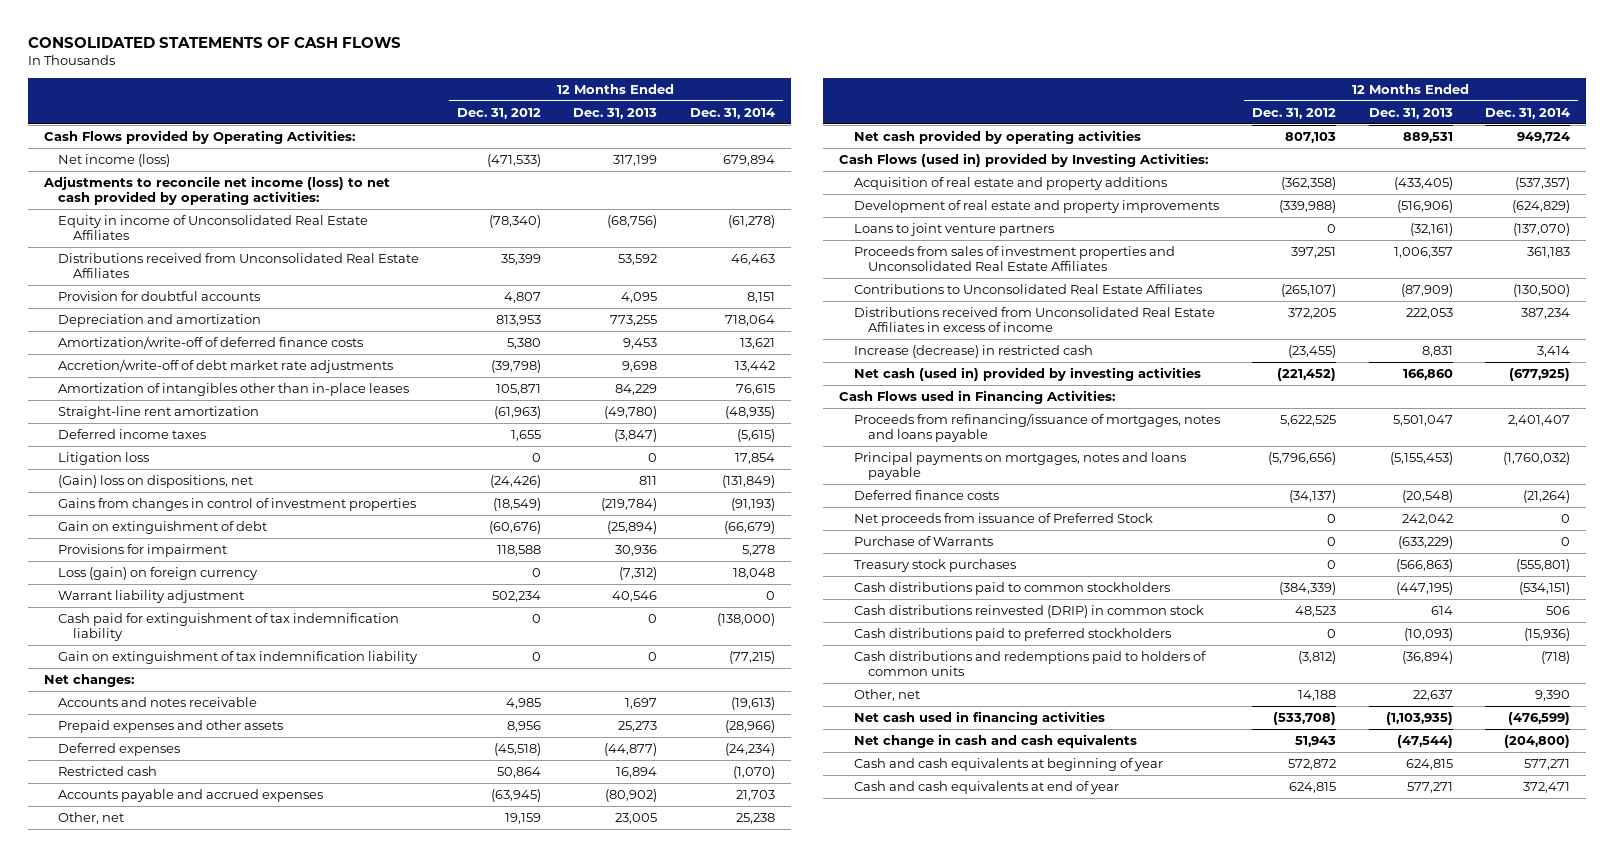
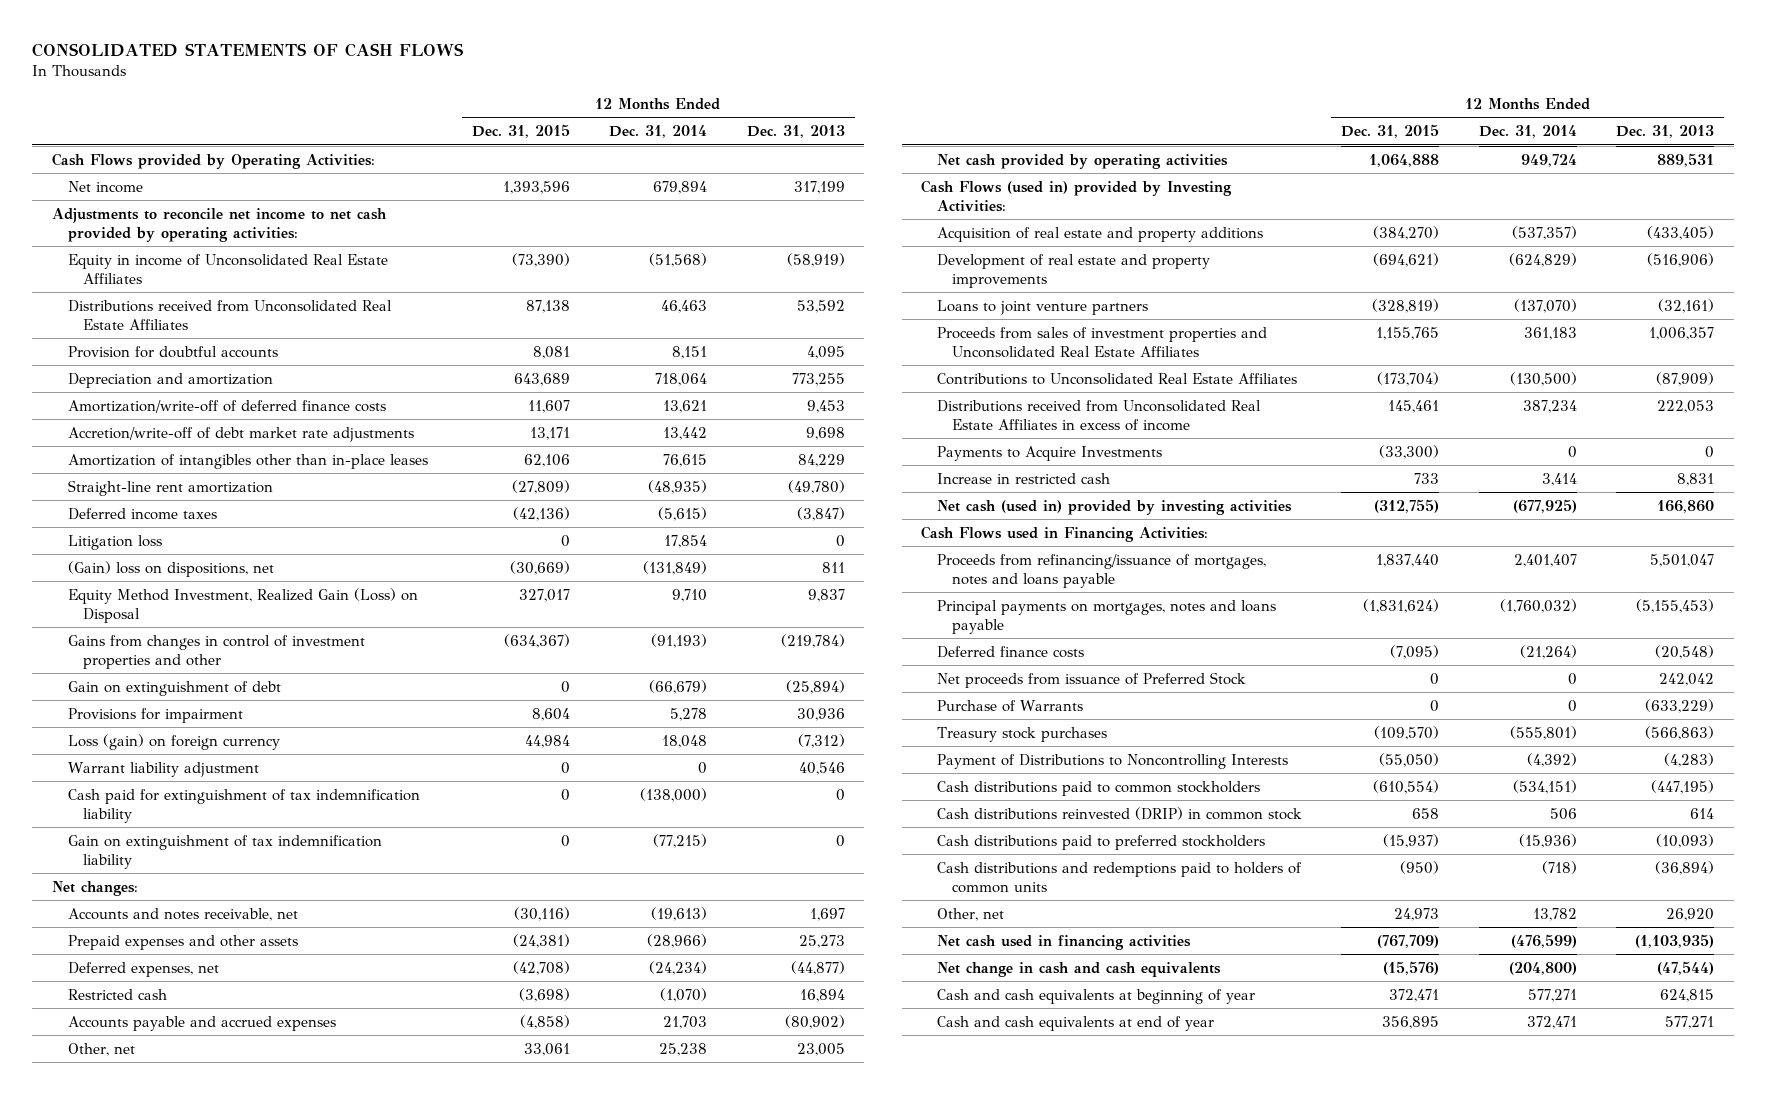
- | 12 Months Ended Dec. 31, 2012 | 12 Months Ended Dec. 31, 2013 | 12 Months Ended Dec. 31, 2014
+ | 12 Months Ended Dec. 31, 2015 | 12 Months Ended Dec. 31, 2014 | 12 Months Ended Dec. 31, 2013
- Net income (loss) | (471,533) | 317,199 | 679,894
- Adjustments to reconcile net income (loss) to net cash provided by operating activities:
- Equity in income of Unconsolidated Real Estate Affiliates | (78,340) | (68,756) | (61,278)
+ Net income | 1,393,596 | 679,894 | 317,199
+ Adjustments to reconcile net income to net cash provided by operating activities:
+ Equity in income of Unconsolidated Real Estate Affiliates | (73,390) | (51,568) | (58,919)
- Gains from changes in control of investment properties | (18,549) | (219,784) | (91,193)
+ Equity Method Investment, Realized Gain (Loss) on Disposal | 327,017 | 9,710 | 9,837
+ Gains from changes in control of investment properties and other | (634,367) | (91,193) | (219,784)
- Accounts and notes receivable | 4,985 | 1,697 | (19,613)
+ Accounts and notes receivable, net | (30,116) | (19,613) | 1,697
- Deferred expenses | (45,518) | (44,877) | (24,234)
+ Deferred expenses, net | (42,708) | (24,234) | (44,877)
- Increase (decrease) in restricted cash | (23,455) | 8,831 | 3,414
+ Payments to Acquire Investments | (33,300) | 0 | 0
+ Increase in restricted cash | 733 | 3,414 | 8,831
+ Payment of Distributions to Noncontrolling Interests | (55,050) | (4,392) | (4,283)
- Other, net | 14,188 | 22,637 | 9,390
+ Other, net | 24,973 | 13,782 | 26,920

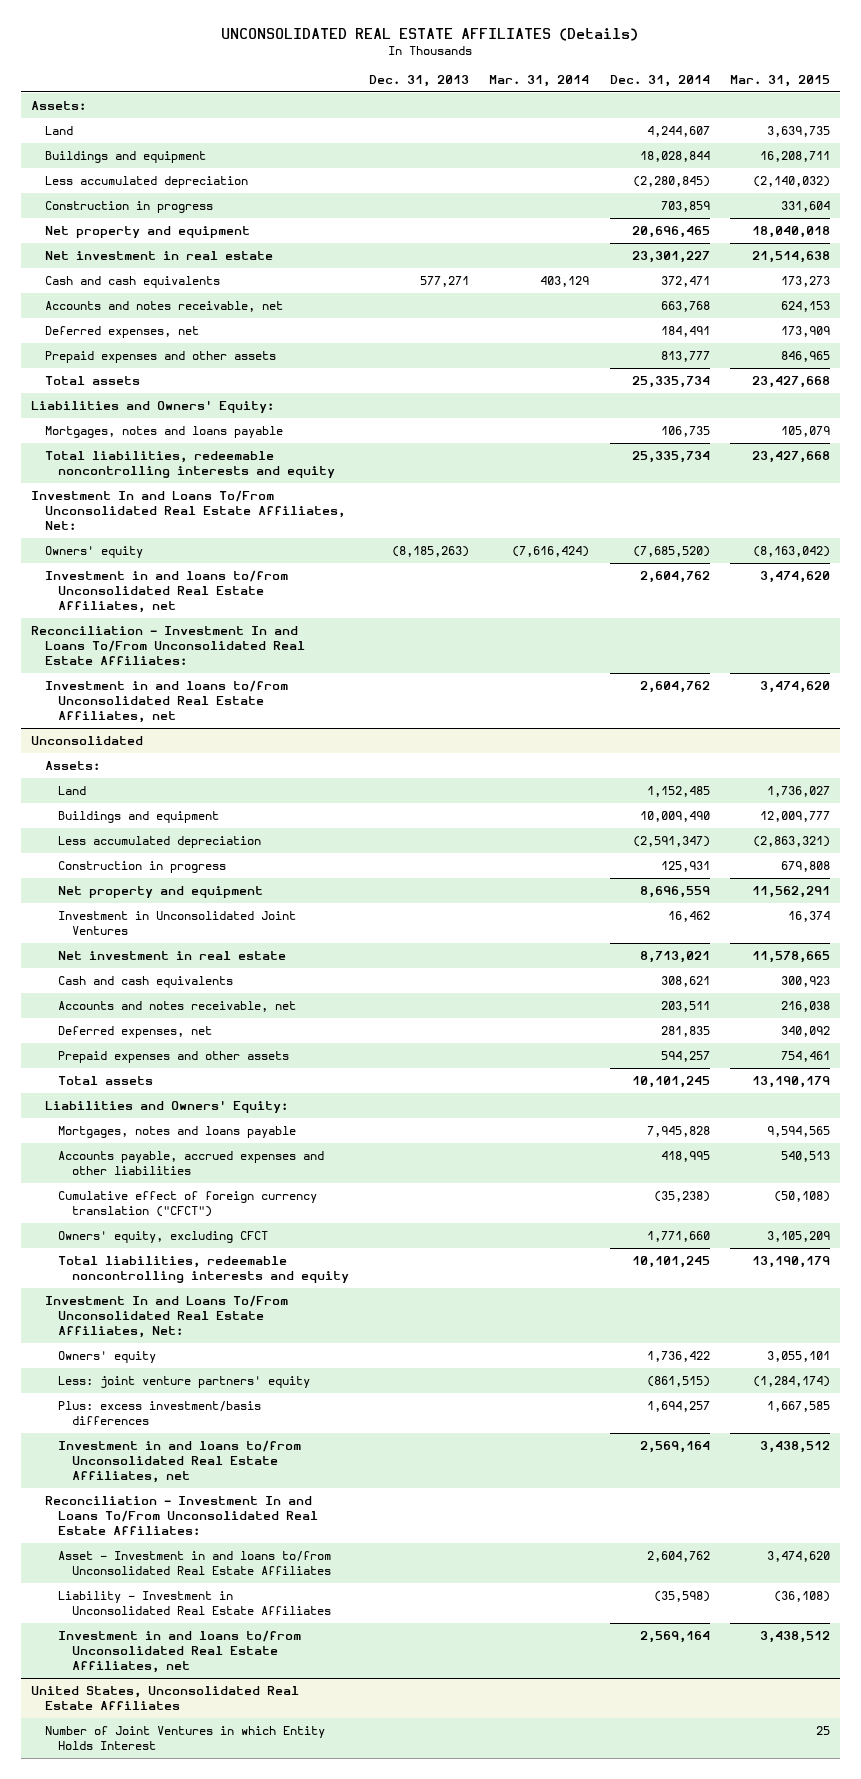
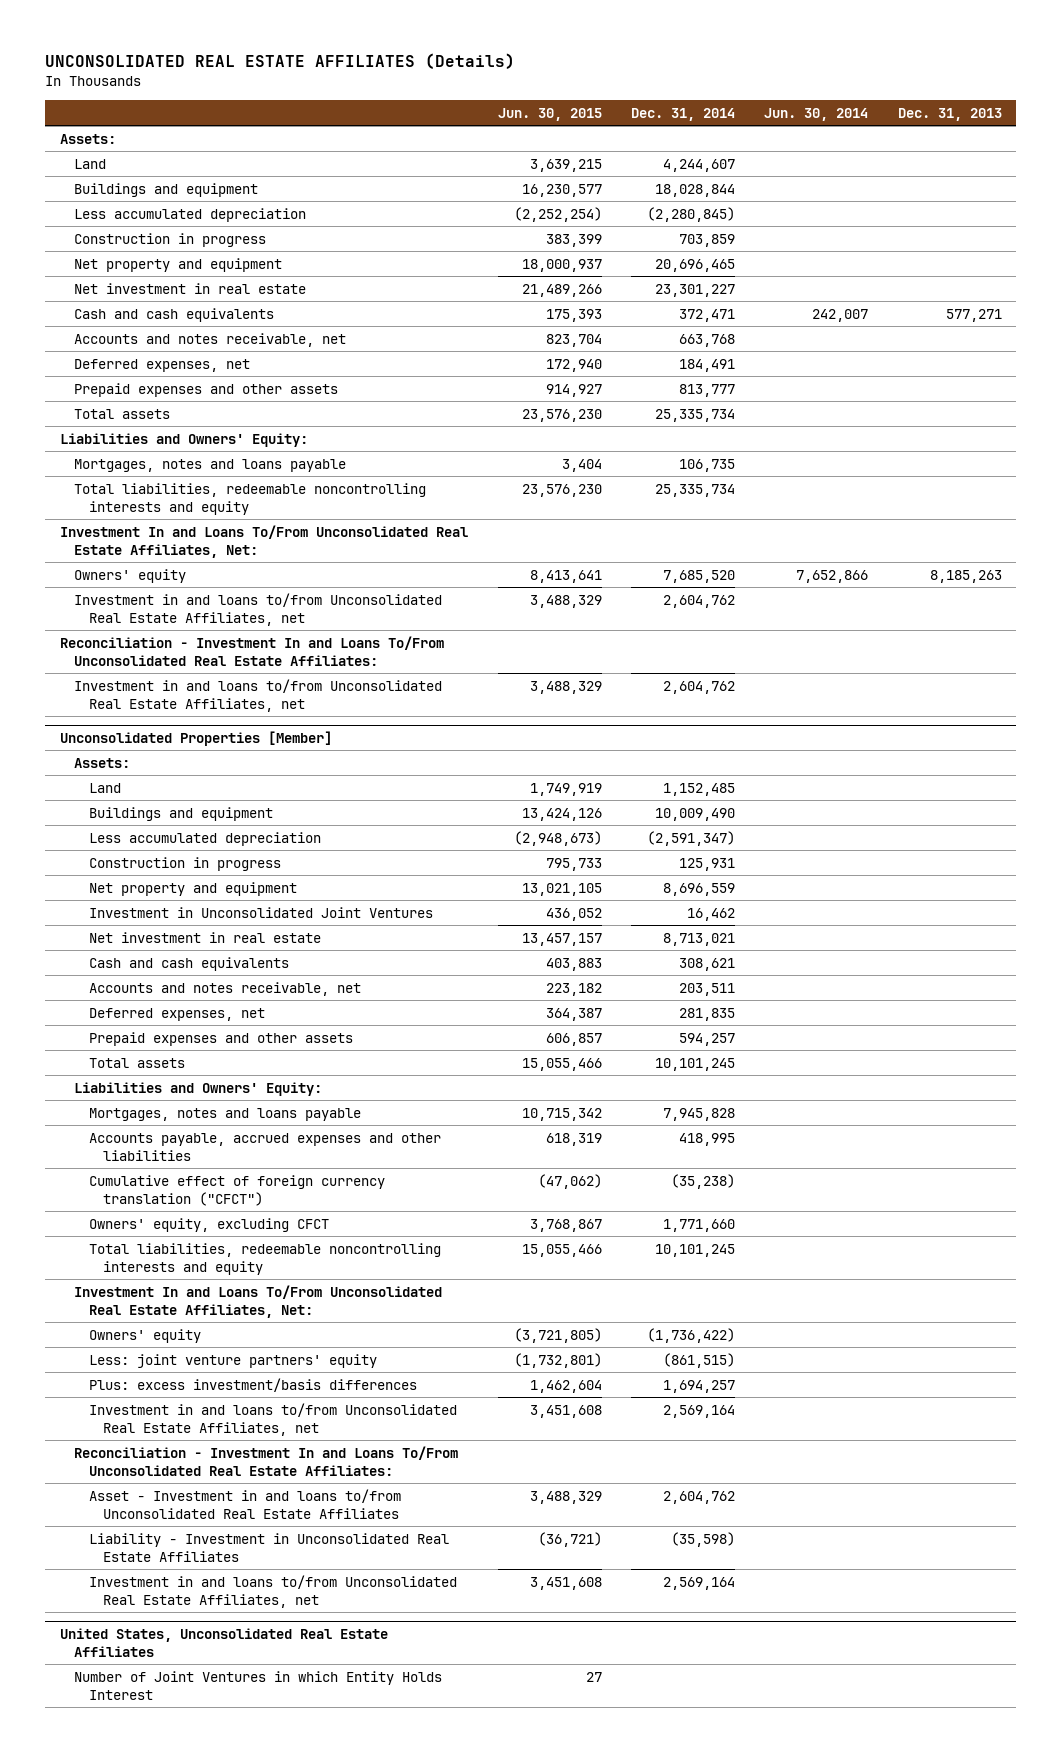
- | Dec. 31, 2013 | Mar. 31, 2014 | Dec. 31, 2014 | Mar. 31, 2015
+ | Jun. 30, 2015 | Dec. 31, 2014 | Jun. 30, 2014 | Dec. 31, 2013
- Owners' equity | (8,185,263) | (7,616,424) | (7,685,520) | (8,163,042)
+ Owners' equity | 8,413,641 | 7,685,520 | 7,652,866 | 8,185,263
- Unconsolidated
+ Unconsolidated Properties [Member]
- Owners' equity | | | 1,736,422 | 3,055,101
+ Owners' equity | (3,721,805) | (1,736,422) | |

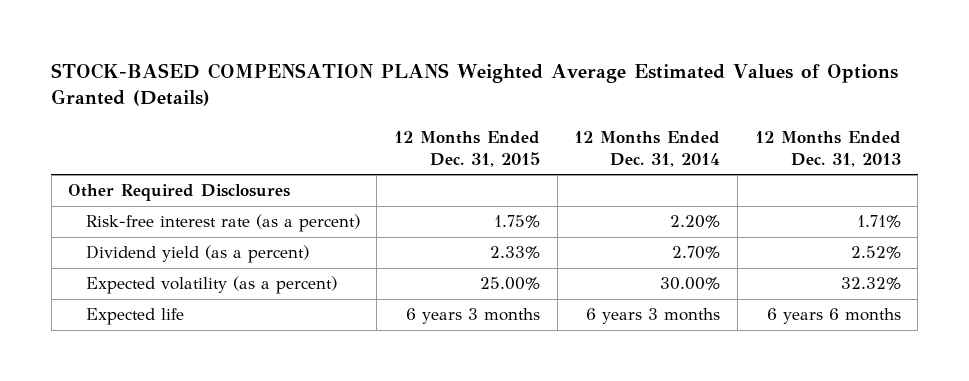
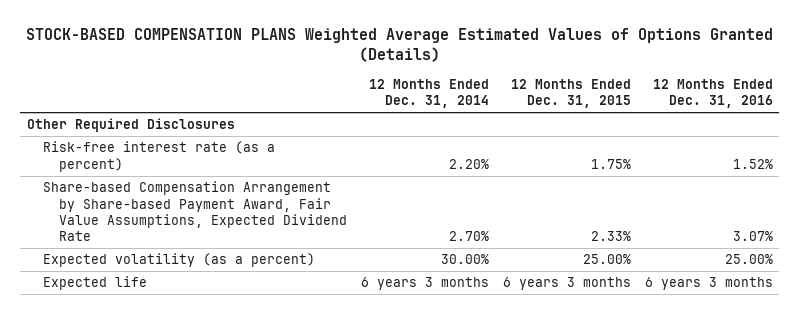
- | 12 Months Ended Dec. 31, 2015 | 12 Months Ended Dec. 31, 2014 | 12 Months Ended Dec. 31, 2013
+ | 12 Months Ended Dec. 31, 2014 | 12 Months Ended Dec. 31, 2015 | 12 Months Ended Dec. 31, 2016
- Dividend yield (as a percent) | 2.33% | 2.70% | 2.52%
+ Share-based Compensation Arrangement by Share-based Payment Award, Fair Value Assumptions, Expected Dividend Rate | 2.70% | 2.33% | 3.07%

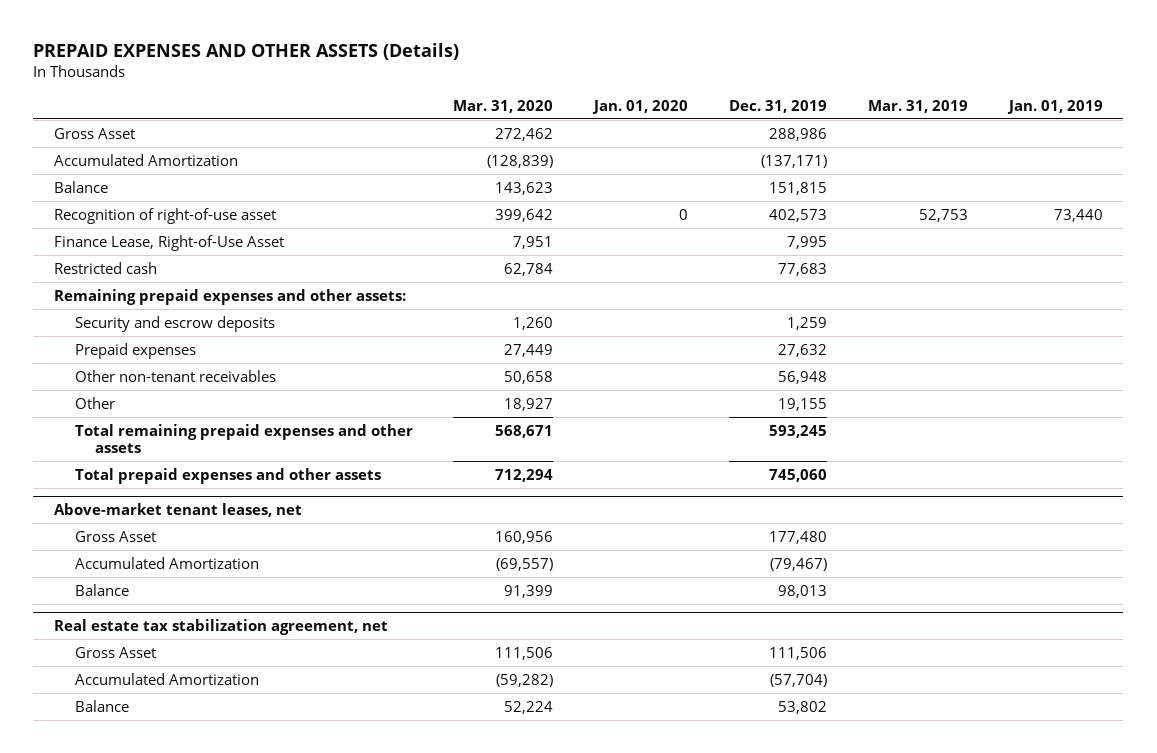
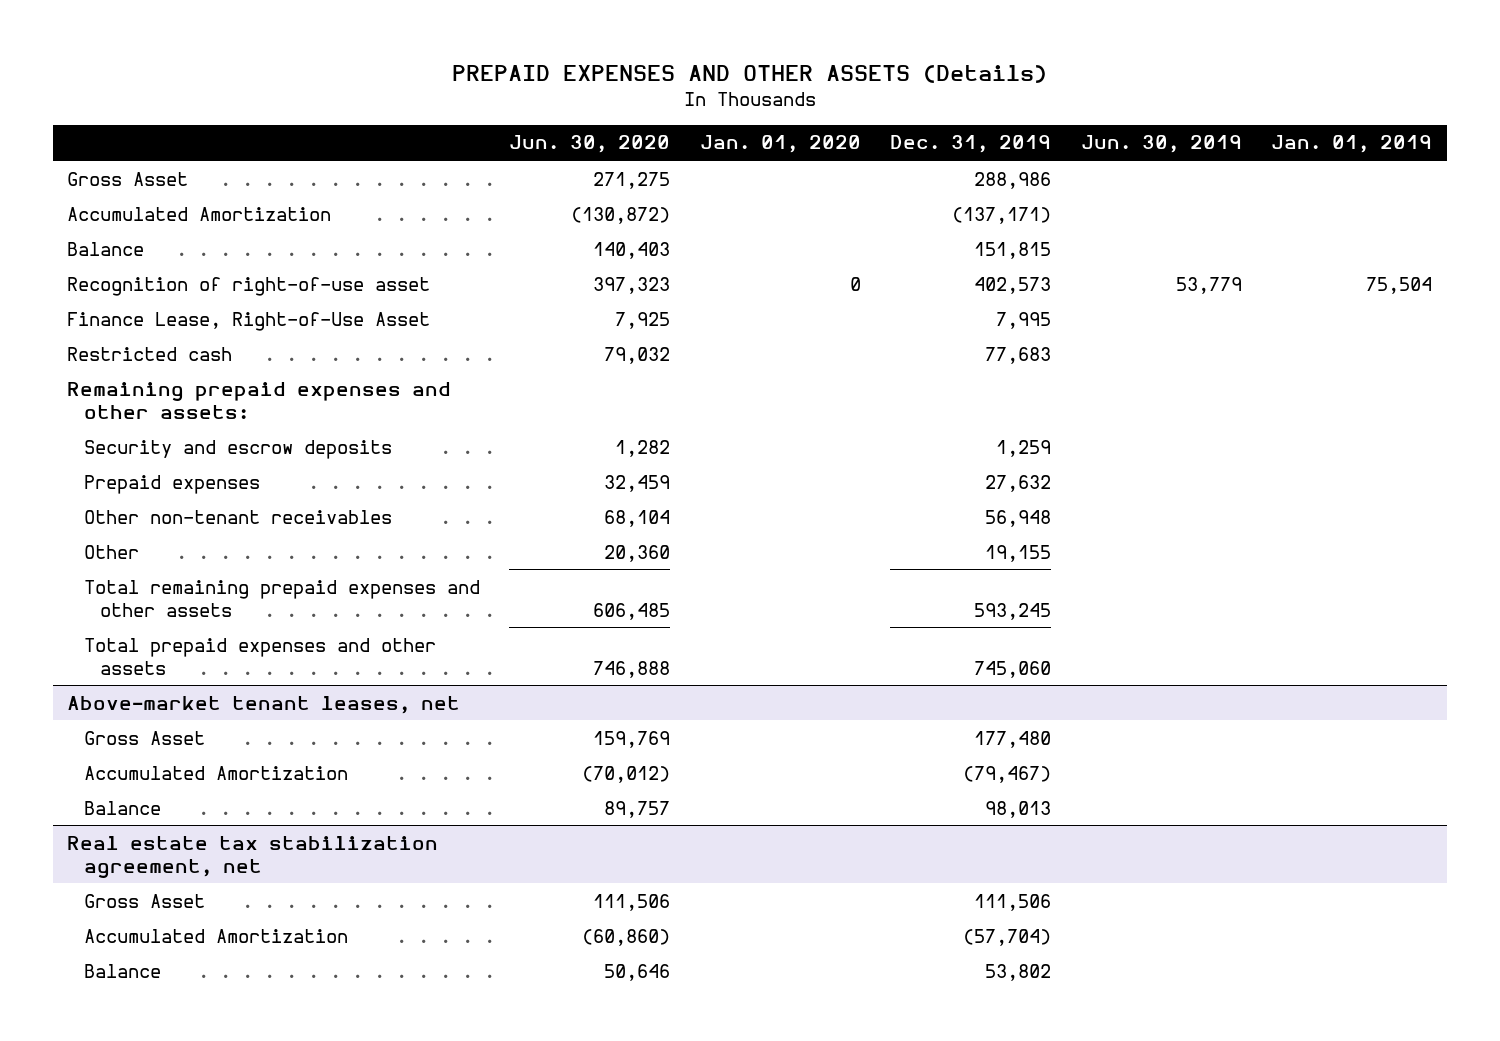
- | Mar. 31, 2020 | Jan. 01, 2020 | Dec. 31, 2019 | Mar. 31, 2019 | Jan. 01, 2019
+ | Jun. 30, 2020 | Jan. 01, 2020 | Dec. 31, 2019 | Jun. 30, 2019 | Jan. 01, 2019
- Recognition of right-of-use asset | 399,642 | 0 | 402,573 | 52,753 | 73,440
+ Recognition of right-of-use asset | 397,323 | 0 | 402,573 | 53,779 | 75,504

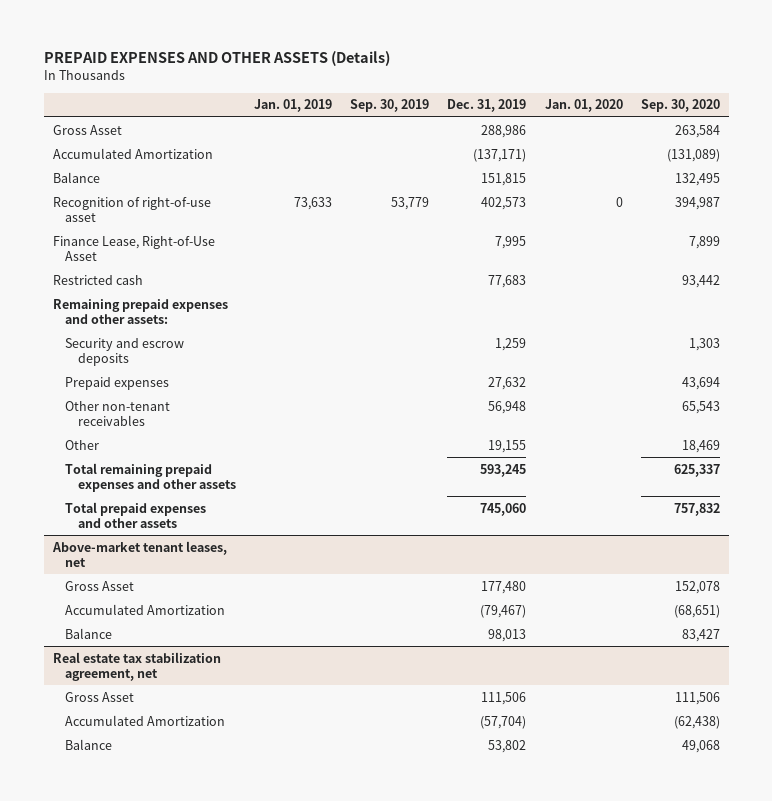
- | Jun. 30, 2020 | Jan. 01, 2020 | Dec. 31, 2019 | Jun. 30, 2019 | Jan. 01, 2019
+ | Jan. 01, 2019 | Sep. 30, 2019 | Dec. 31, 2019 | Jan. 01, 2020 | Sep. 30, 2020
- Recognition of right-of-use asset | 397,323 | 0 | 402,573 | 53,779 | 75,504
+ Recognition of right-of-use asset | 73,633 | 53,779 | 402,573 | 0 | 394,987

